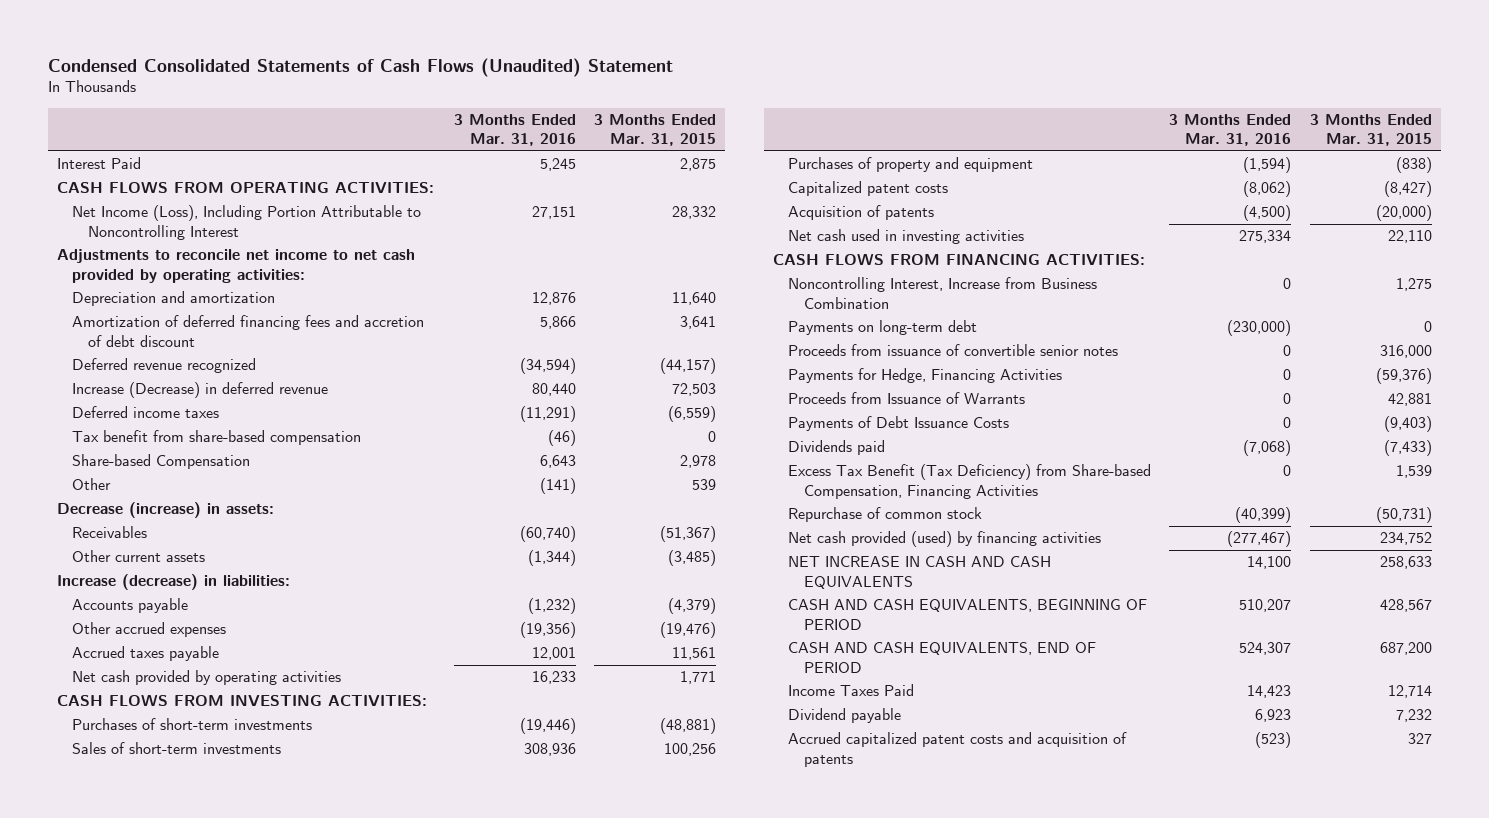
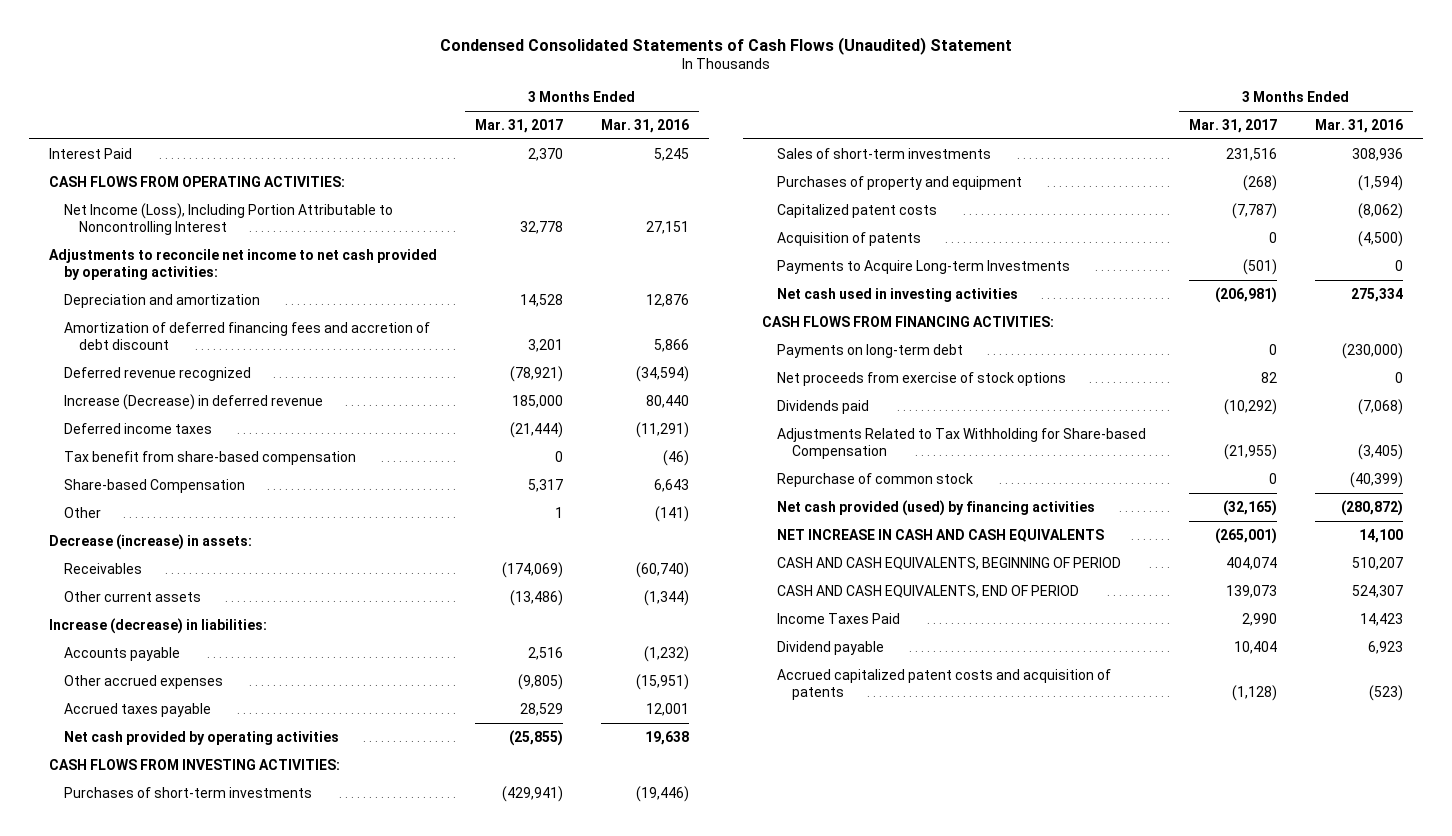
- | 3 Months Ended Mar. 31, 2016 | 3 Months Ended Mar. 31, 2015
+ | 3 Months Ended Mar. 31, 2017 | 3 Months Ended Mar. 31, 2016
- Other accrued expenses | (19,356) | (19,476)
+ Other accrued expenses | (9,805) | (15,951)
- Net cash provided by operating activities | 16,233 | 1,771
+ Net cash provided by operating activities | (25,855) | 19,638
+ Payments to Acquire Long-term Investments | (501) | 0
- Noncontrolling Interest, Increase from Business Combination | 0 | 1,275
- Proceeds from issuance of convertible senior notes | 0 | 316,000
- Payments for Hedge, Financing Activities | 0 | (59,376)
- Proceeds from Issuance of Warrants | 0 | 42,881
- Payments of Debt Issuance Costs | 0 | (9,403)
+ Net proceeds from exercise of stock options | 82 | 0
- Excess Tax Benefit (Tax Deficiency) from Share-based Compensation, Financing Activities | 0 | 1,539
+ Adjustments Related to Tax Withholding for Share-based Compensation | (21,955) | (3,405)
- Net cash provided (used) by financing activities | (277,467) | 234,752
+ Net cash provided (used) by financing activities | (32,165) | (280,872)

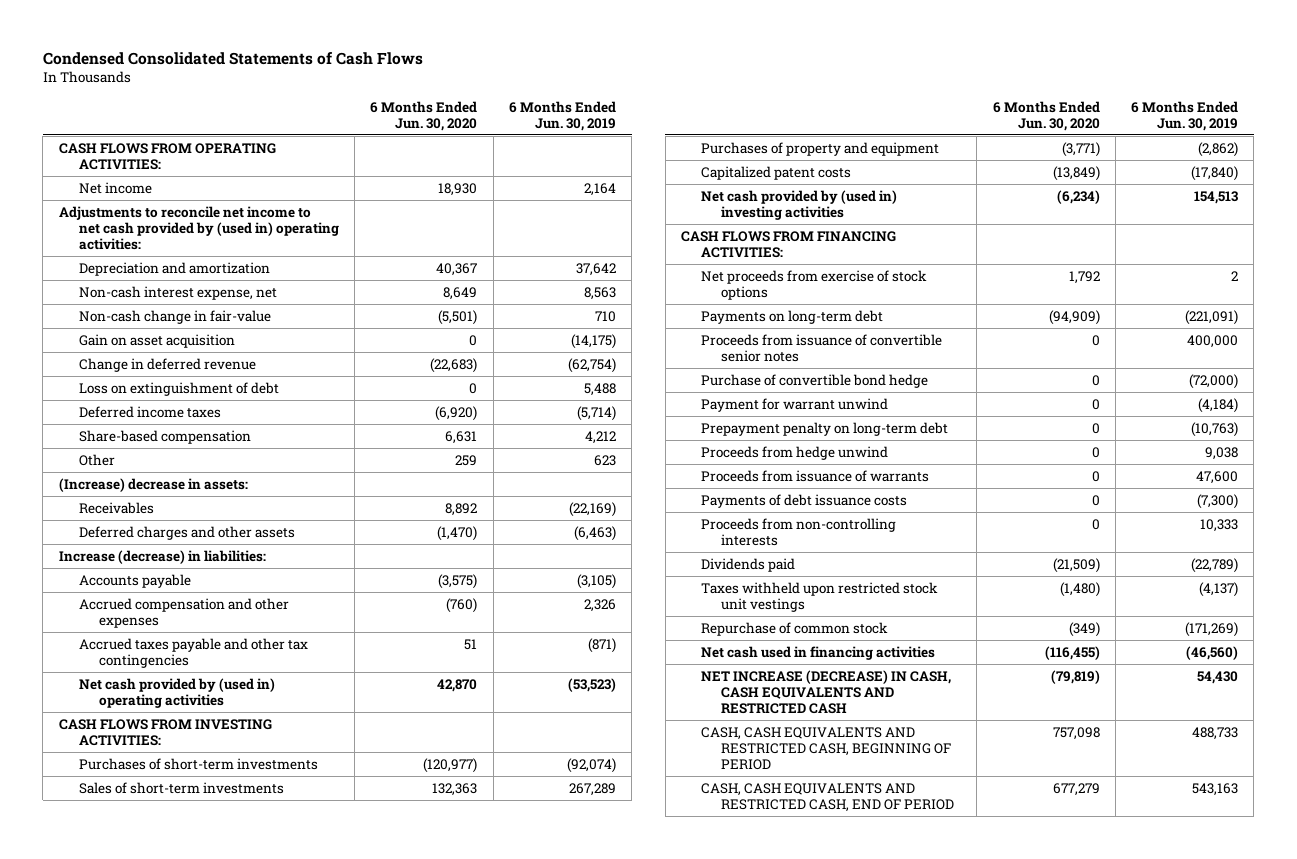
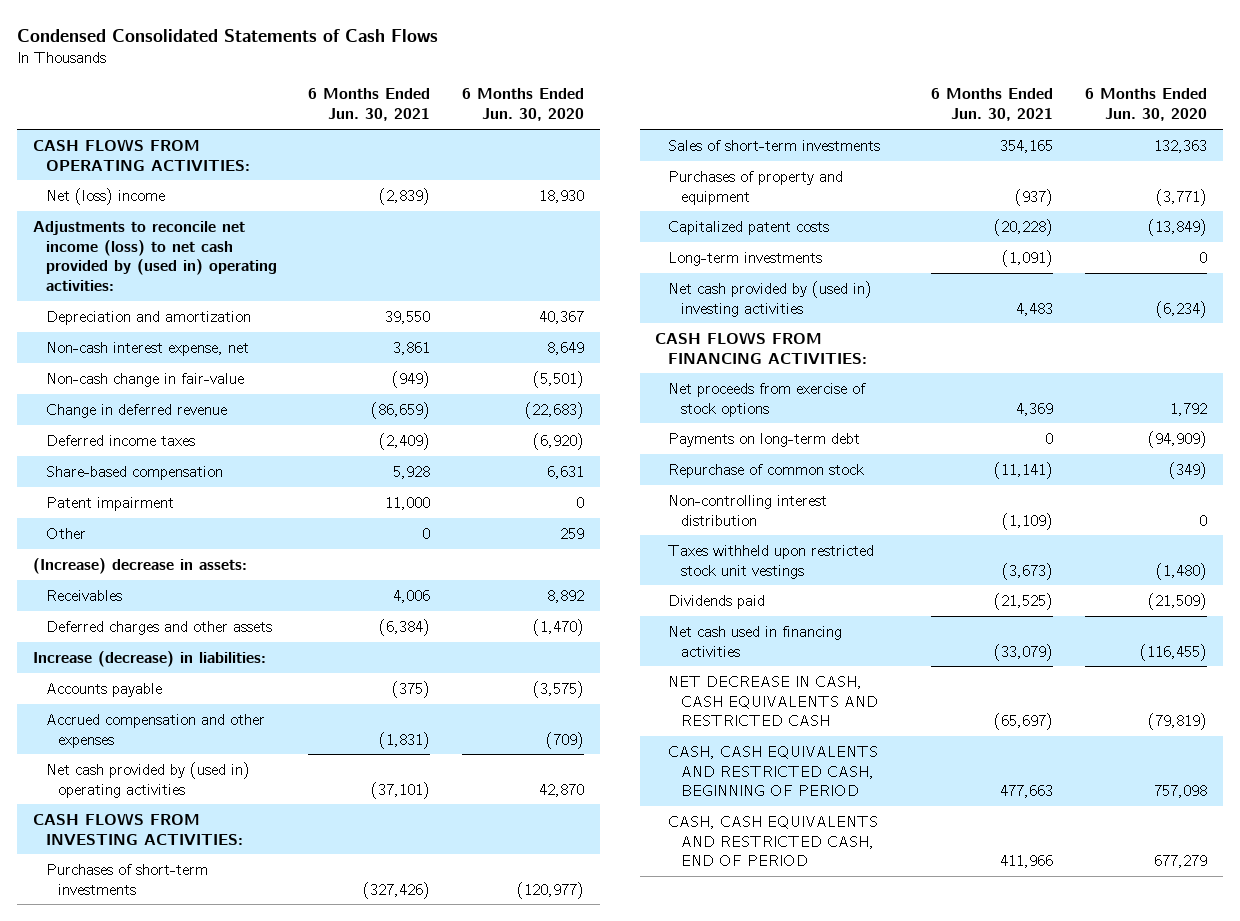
- | 6 Months Ended Jun. 30, 2020 | 6 Months Ended Jun. 30, 2019
+ | 6 Months Ended Jun. 30, 2021 | 6 Months Ended Jun. 30, 2020
- Net income | 18,930 | 2,164
- Adjustments to reconcile net income to net cash provided by (used in) operating activities:
+ Net (loss) income | (2,839) | 18,930
+ Adjustments to reconcile net income (loss) to net cash provided by (used in) operating activities:
- Gain on asset acquisition | 0 | (14,175)
- Loss on extinguishment of debt | 0 | 5,488
+ Patent impairment | 11,000 | 0
- Accrued compensation and other expenses | (760) | 2,326
- Accrued taxes payable and other tax contingencies | 51 | (871)
+ Accrued compensation and other expenses | (1,831) | (709)
+ Long-term investments | (1,091) | 0
- Proceeds from issuance of convertible senior notes | 0 | 400,000
- Purchase of convertible bond hedge | 0 | (72,000)
- Payment for warrant unwind | 0 | (4,184)
- Prepayment penalty on long-term debt | 0 | (10,763)
- Proceeds from hedge unwind | 0 | 9,038
- Proceeds from issuance of warrants | 0 | 47,600
- Payments of debt issuance costs | 0 | (7,300)
- Proceeds from non-controlling interests | 0 | 10,333
+ Non-controlling interest distribution | (1,109) | 0
moved down: Taxes withheld upon restricted stock unit vestings | (3,673) | (1,480)
moved down: Dividends paid | (21,525) | (21,509)
- NET INCREASE (DECREASE) IN CASH, CASH EQUIVALENTS AND RESTRICTED CASH | (79,819) | 54,430
+ NET DECREASE IN CASH, CASH EQUIVALENTS AND RESTRICTED CASH | (65,697) | (79,819)

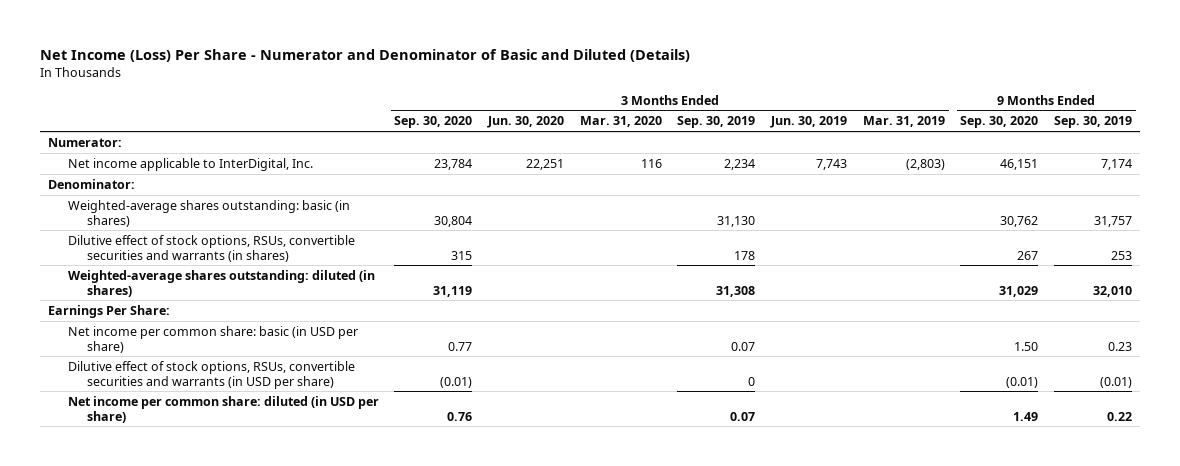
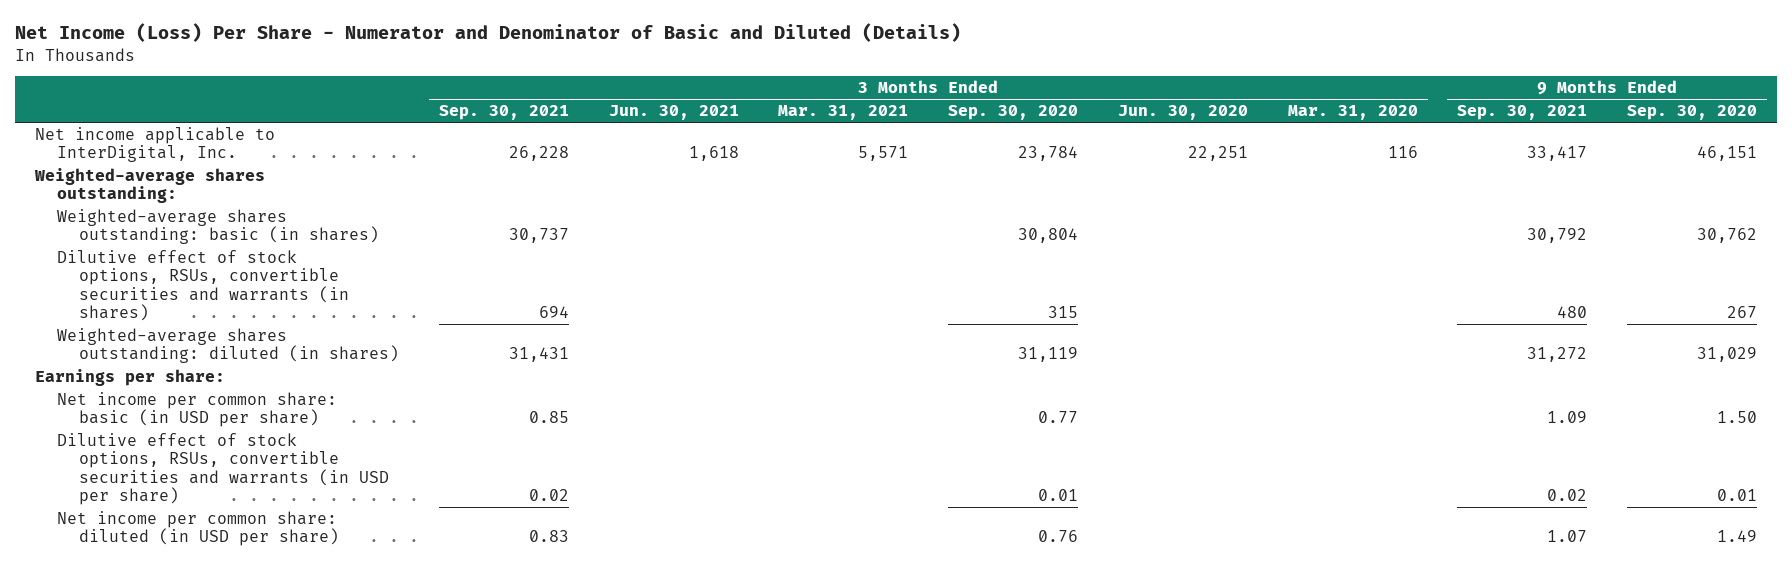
- | 3 Months Ended Sep. 30, 2020 | 3 Months Ended Jun. 30, 2020 | 3 Months Ended Mar. 31, 2020 | 3 Months Ended Sep. 30, 2019 | 3 Months Ended Jun. 30, 2019 | 3 Months Ended Mar. 31, 2019 | 9 Months Ended Sep. 30, 2020 | 9 Months Ended Sep. 30, 2019
+ | 3 Months Ended Sep. 30, 2021 | 3 Months Ended Jun. 30, 2021 | 3 Months Ended Mar. 31, 2021 | 3 Months Ended Sep. 30, 2020 | 3 Months Ended Jun. 30, 2020 | 3 Months Ended Mar. 31, 2020 | 9 Months Ended Sep. 30, 2021 | 9 Months Ended Sep. 30, 2020
- Numerator:
- Denominator:
+ Weighted-average shares outstanding:
- Earnings Per Share:
+ Earnings per share:
- Dilutive effect of stock options, RSUs, convertible securities and warrants (in USD per share) | (0.01) | | | 0 | | | (0.01) | (0.01)
+ Dilutive effect of stock options, RSUs, convertible securities and warrants (in USD per share) | 0.02 | | | 0.01 | | | 0.02 | 0.01

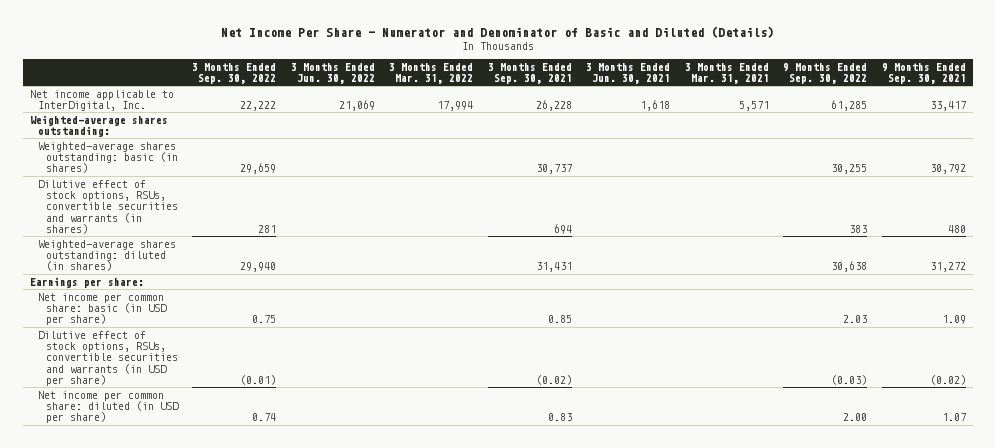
- Net Income (Loss) Per Share - Numerator and Denominator of Basic and Diluted (Details)
+ Net Income Per Share - Numerator and Denominator of Basic and Diluted (Details)
- | 3 Months Ended Sep. 30, 2021 | 3 Months Ended Jun. 30, 2021 | 3 Months Ended Mar. 31, 2021 | 3 Months Ended Sep. 30, 2020 | 3 Months Ended Jun. 30, 2020 | 3 Months Ended Mar. 31, 2020 | 9 Months Ended Sep. 30, 2021 | 9 Months Ended Sep. 30, 2020
+ | 3 Months Ended Sep. 30, 2022 | 3 Months Ended Jun. 30, 2022 | 3 Months Ended Mar. 31, 2022 | 3 Months Ended Sep. 30, 2021 | 3 Months Ended Jun. 30, 2021 | 3 Months Ended Mar. 31, 2021 | 9 Months Ended Sep. 30, 2022 | 9 Months Ended Sep. 30, 2021
- Dilutive effect of stock options, RSUs, convertible securities and warrants (in USD per share) | 0.02 | | | 0.01 | | | 0.02 | 0.01
+ Dilutive effect of stock options, RSUs, convertible securities and warrants (in USD per share) | (0.01) | | | (0.02) | | | (0.03) | (0.02)

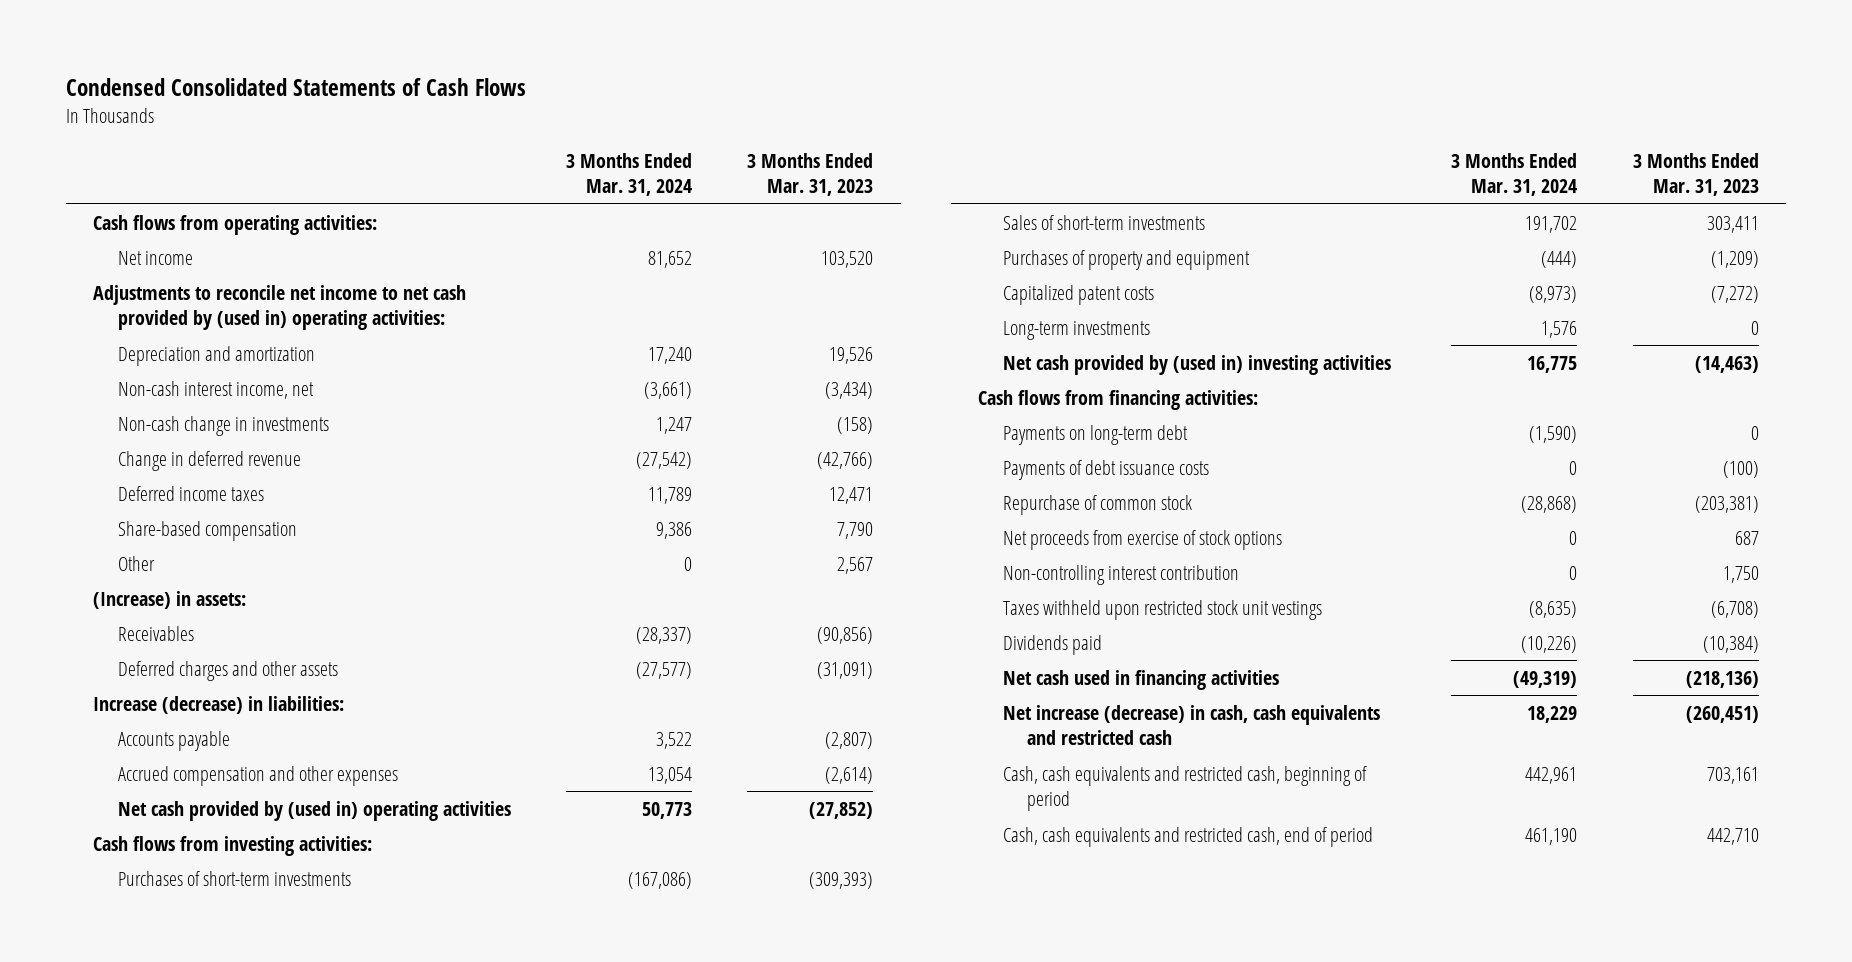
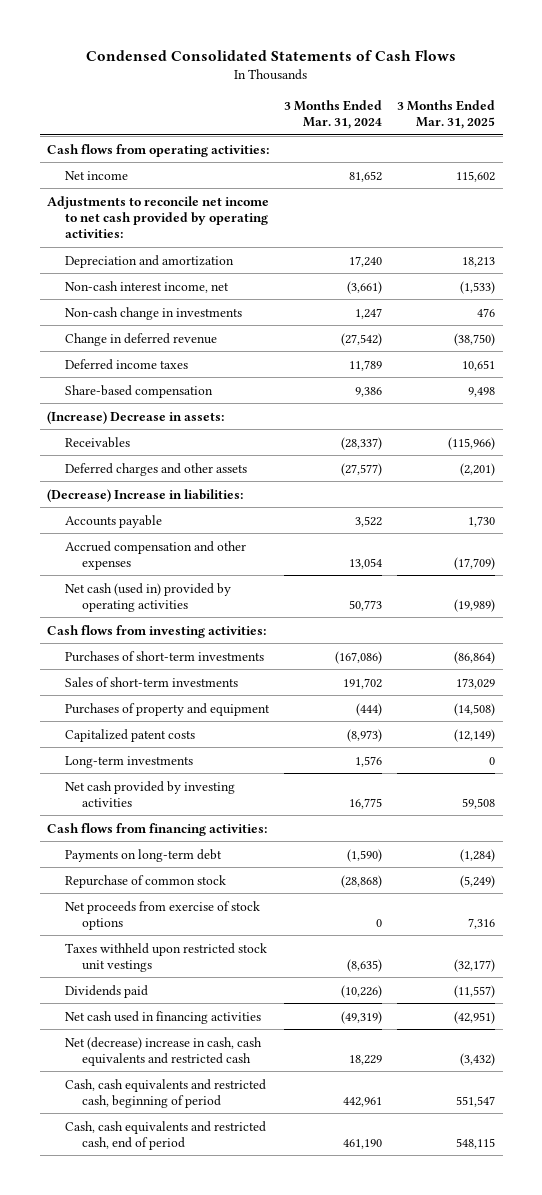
- | 3 Months Ended Mar. 31, 2024 | 3 Months Ended Mar. 31, 2023
+ | 3 Months Ended Mar. 31, 2024 | 3 Months Ended Mar. 31, 2025
- Adjustments to reconcile net income to net cash provided by (used in) operating activities:
+ Adjustments to reconcile net income to net cash provided by operating activities:
- Other | 0 | 2,567
- (Increase) in assets:
+ (Increase) Decrease in assets:
- Increase (decrease) in liabilities:
+ (Decrease) Increase in liabilities:
- Net cash provided by (used in) operating activities | 50,773 | (27,852)
+ Net cash (used in) provided by operating activities | 50,773 | (19,989)
- Net cash provided by (used in) investing activities | 16,775 | (14,463)
+ Net cash provided by investing activities | 16,775 | 59,508
- Payments of debt issuance costs | 0 | (100)
- Non-controlling interest contribution | 0 | 1,750
- Net increase (decrease) in cash, cash equivalents and restricted cash | 18,229 | (260,451)
+ Net (decrease) increase in cash, cash equivalents and restricted cash | 18,229 | (3,432)

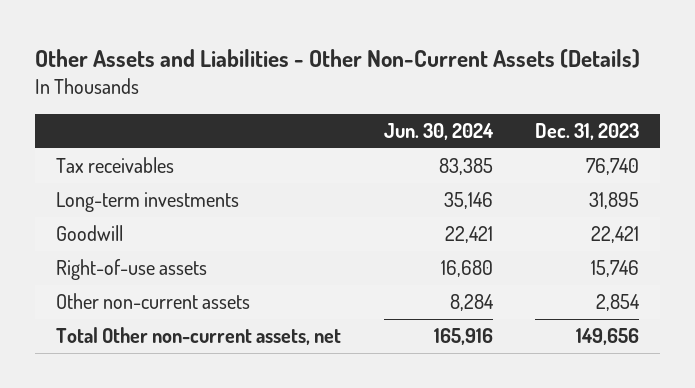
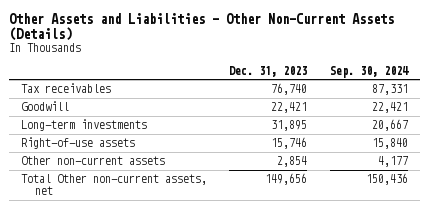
- | Jun. 30, 2024 | Dec. 31, 2023
+ | Dec. 31, 2023 | Sep. 30, 2024
moved down: Long-term investments | 31,895 | 20,667

